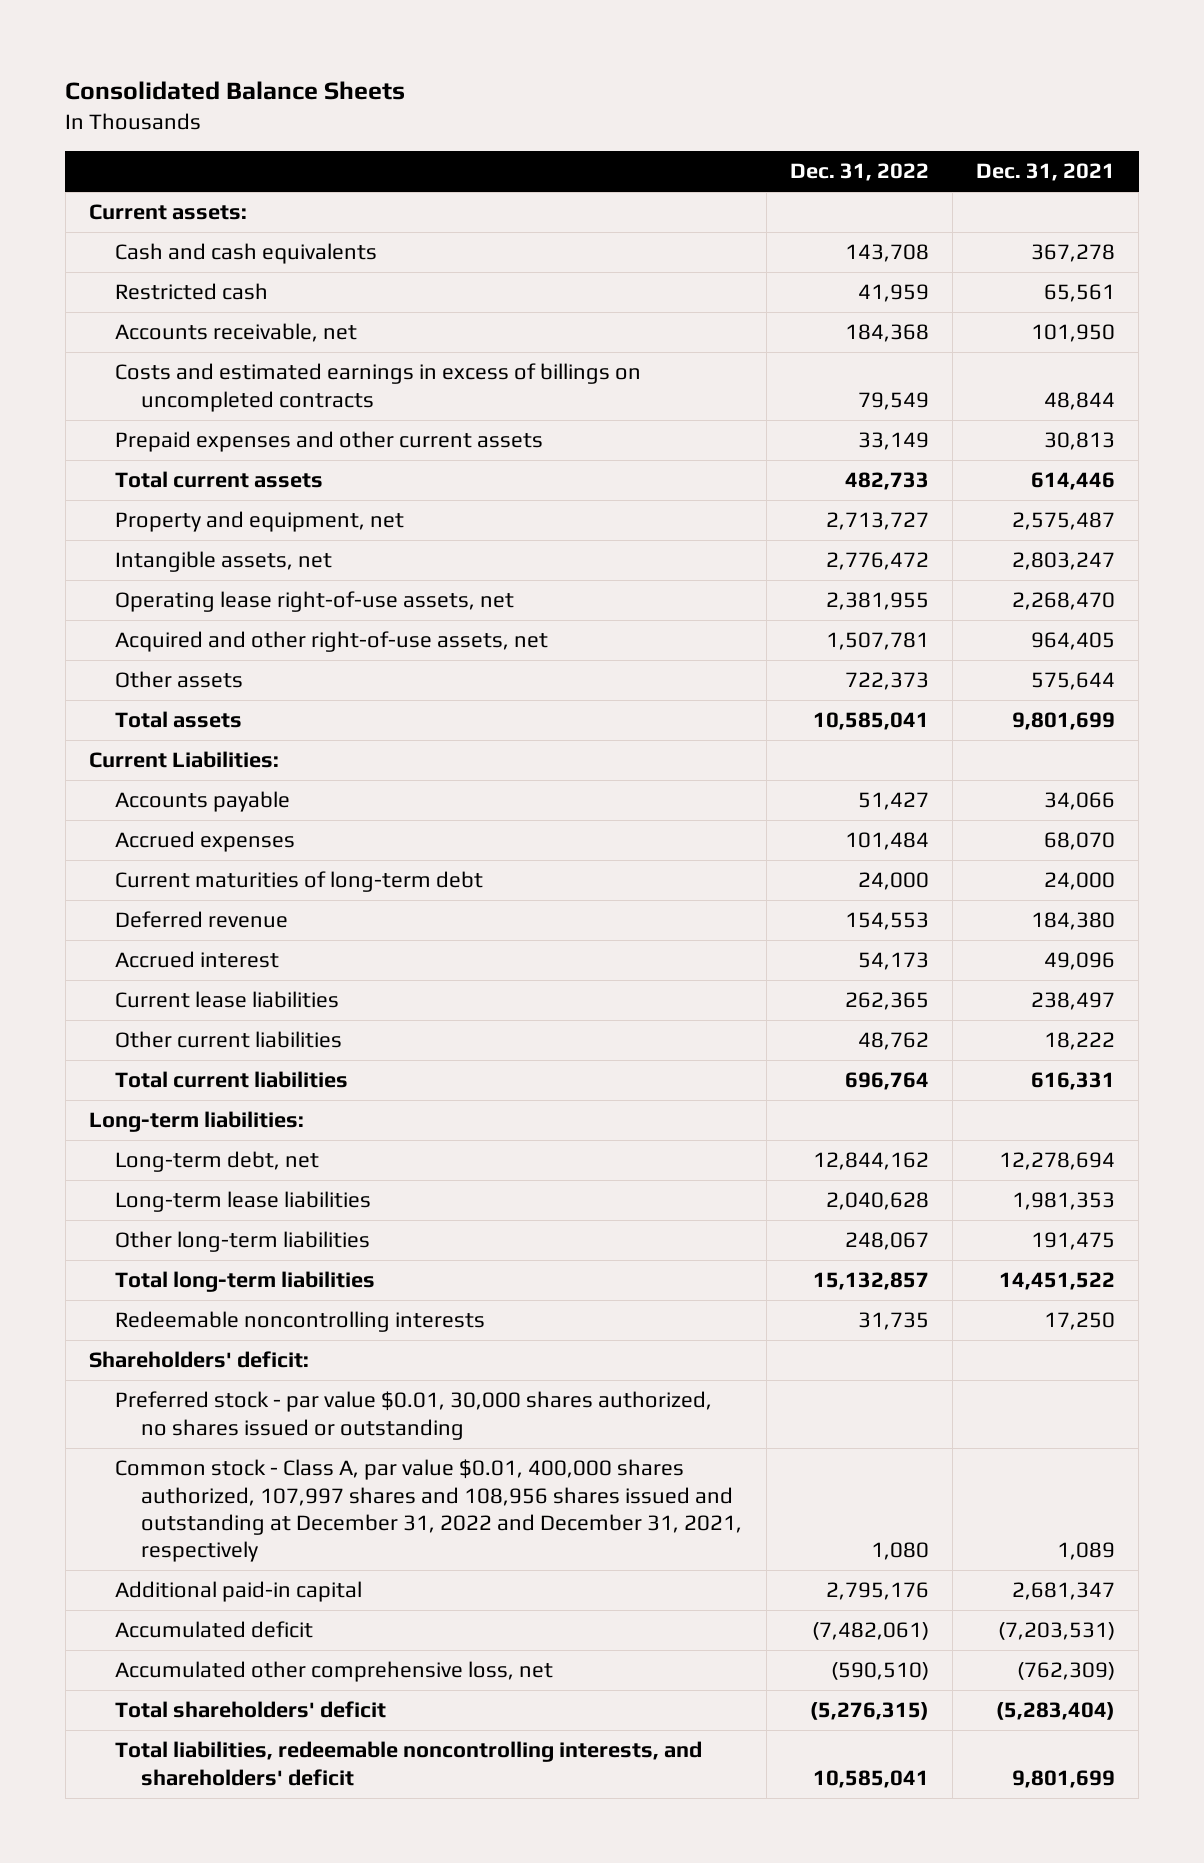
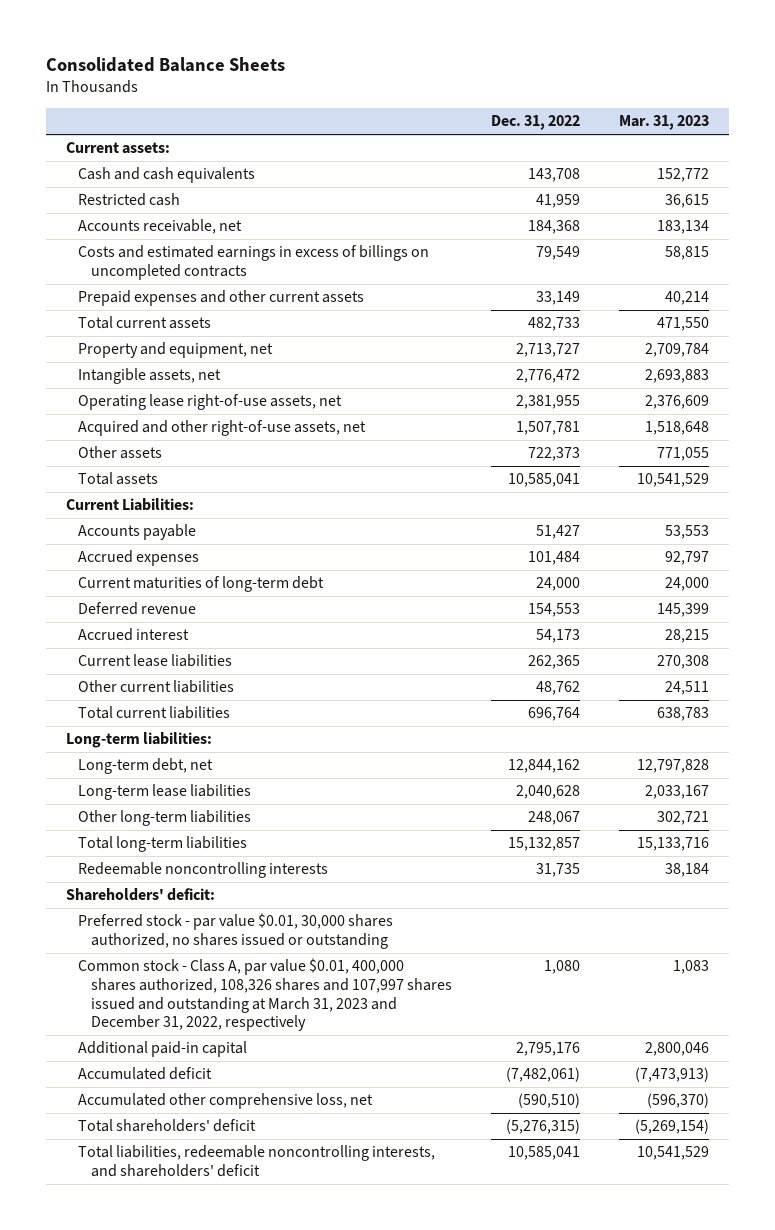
- | Dec. 31, 2022 | Dec. 31, 2021
+ | Dec. 31, 2022 | Mar. 31, 2023
- Common stock - Class A, par value $0.01, 400,000 shares authorized, 107,997 shares and 108,956 shares issued and outstanding at December 31, 2022 and December 31, 2021, respectively | 1,080 | 1,089
+ Common stock - Class A, par value $0.01, 400,000 shares authorized, 108,326 shares and 107,997 shares issued and outstanding at March 31, 2023 and December 31, 2022, respectively | 1,080 | 1,083

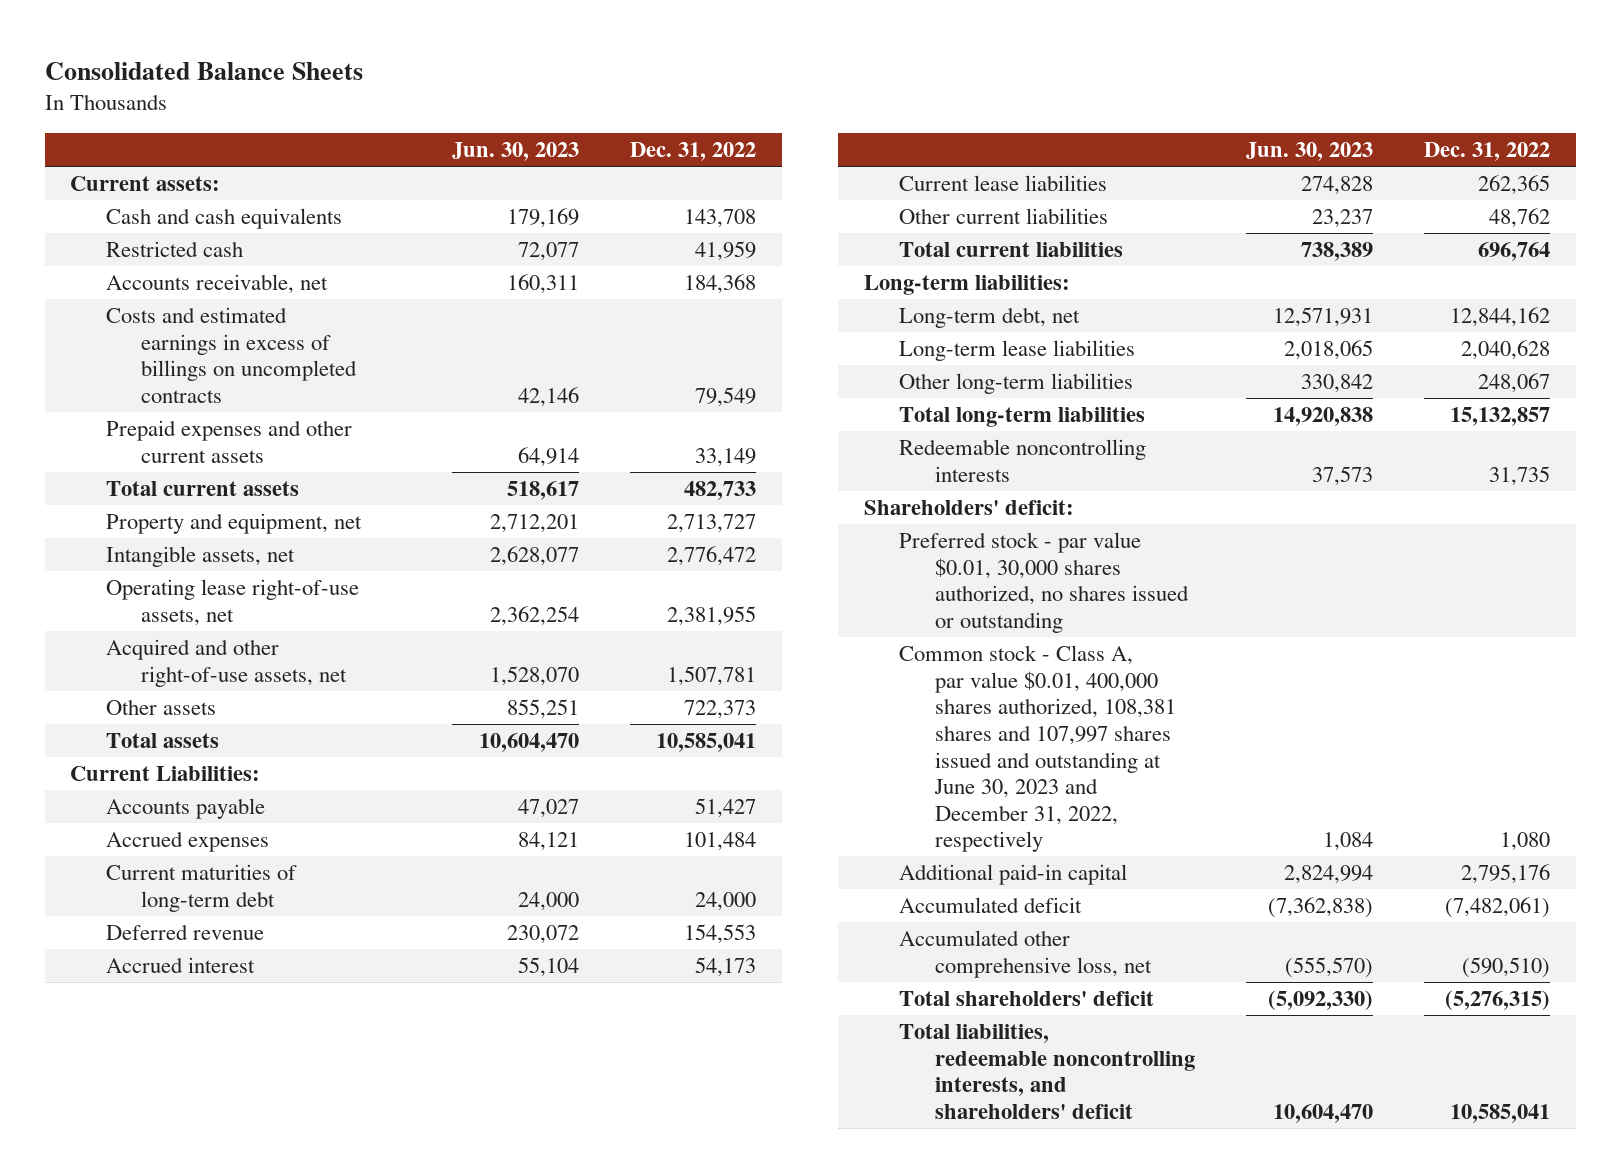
- | Dec. 31, 2022 | Mar. 31, 2023
+ | Jun. 30, 2023 | Dec. 31, 2022
- Common stock - Class A, par value $0.01, 400,000 shares authorized, 108,326 shares and 107,997 shares issued and outstanding at March 31, 2023 and December 31, 2022, respectively | 1,080 | 1,083
+ Common stock - Class A, par value $0.01, 400,000 shares authorized, 108,381 shares and 107,997 shares issued and outstanding at June 30, 2023 and December 31, 2022, respectively | 1,084 | 1,080

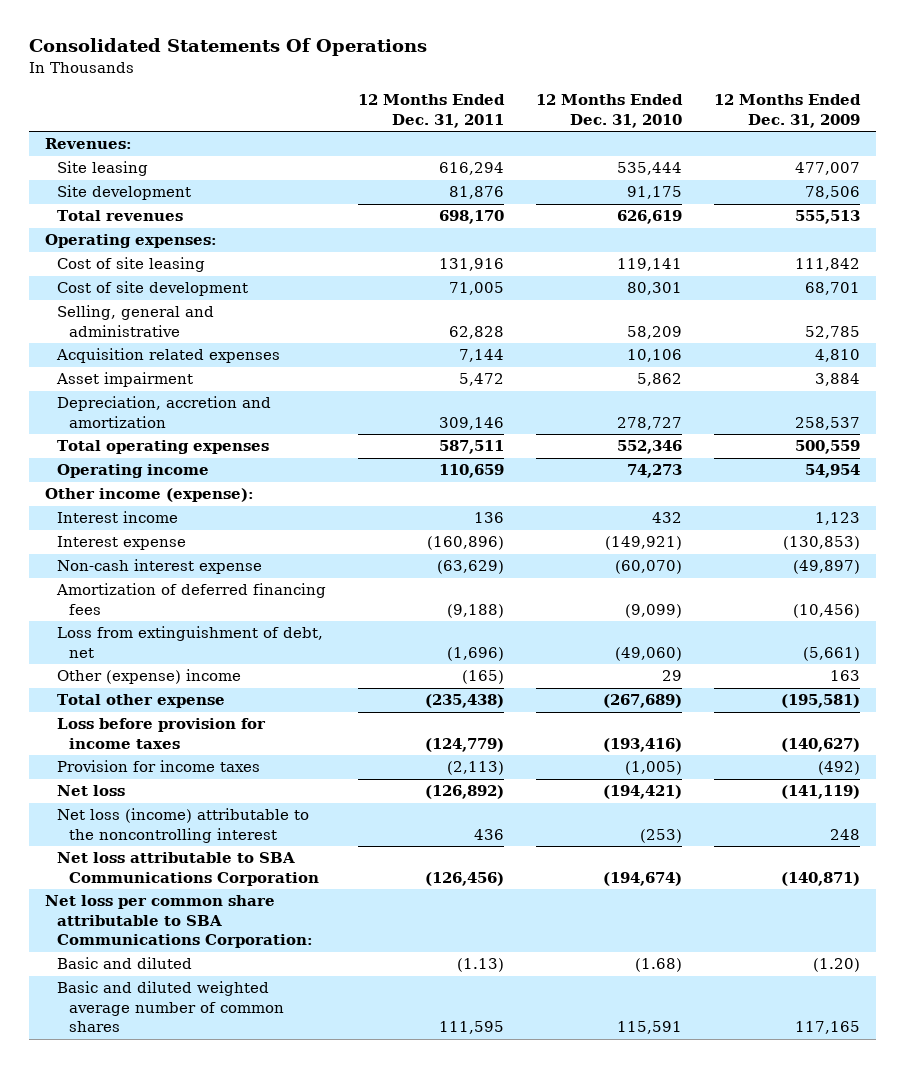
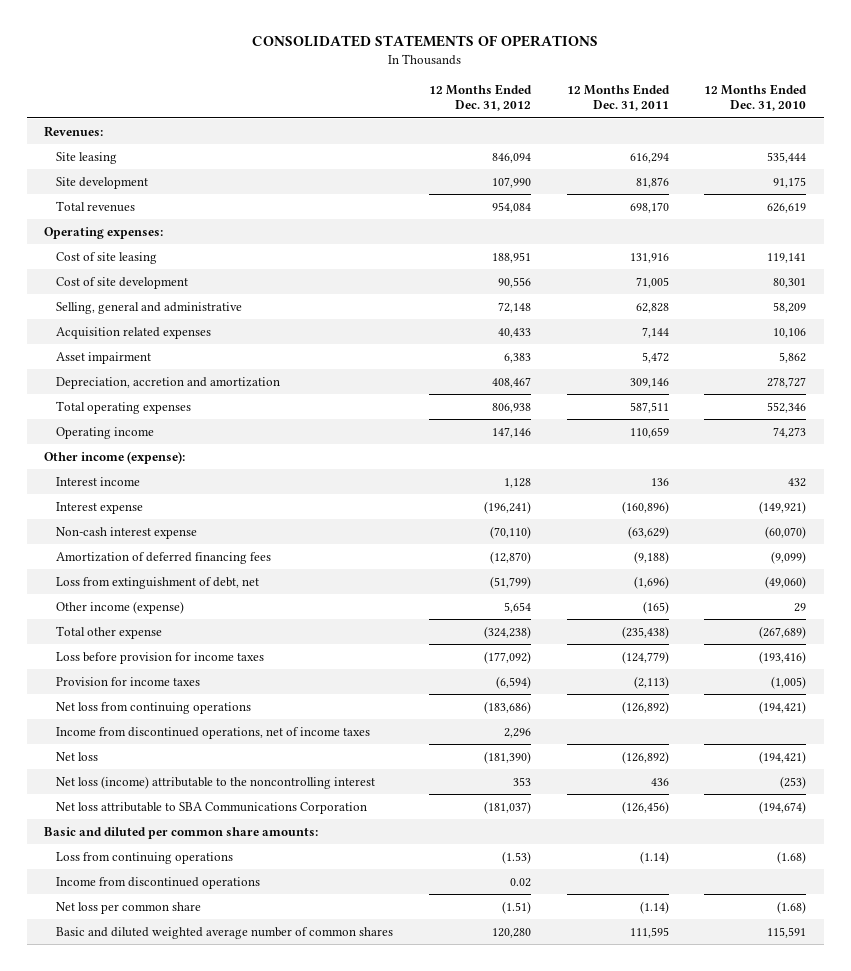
- Consolidated Statements Of Operations
+ CONSOLIDATED STATEMENTS OF OPERATIONS
- | 12 Months Ended Dec. 31, 2011 | 12 Months Ended Dec. 31, 2010 | 12 Months Ended Dec. 31, 2009
+ | 12 Months Ended Dec. 31, 2012 | 12 Months Ended Dec. 31, 2011 | 12 Months Ended Dec. 31, 2010
- Other (expense) income | (165) | 29 | 163
+ Other income (expense) | 5,654 | (165) | 29
+ Net loss from continuing operations | (183,686) | (126,892) | (194,421)
+ Income from discontinued operations, net of income taxes | 2,296 | |
- Net loss per common share attributable to SBA Communications Corporation:
- Basic and diluted | (1.13) | (1.68) | (1.20)
+ Basic and diluted per common share amounts:
+ Loss from continuing operations | (1.53) | (1.14) | (1.68)
+ Income from discontinued operations | 0.02 | |
+ Net loss per common share | (1.51) | (1.14) | (1.68)

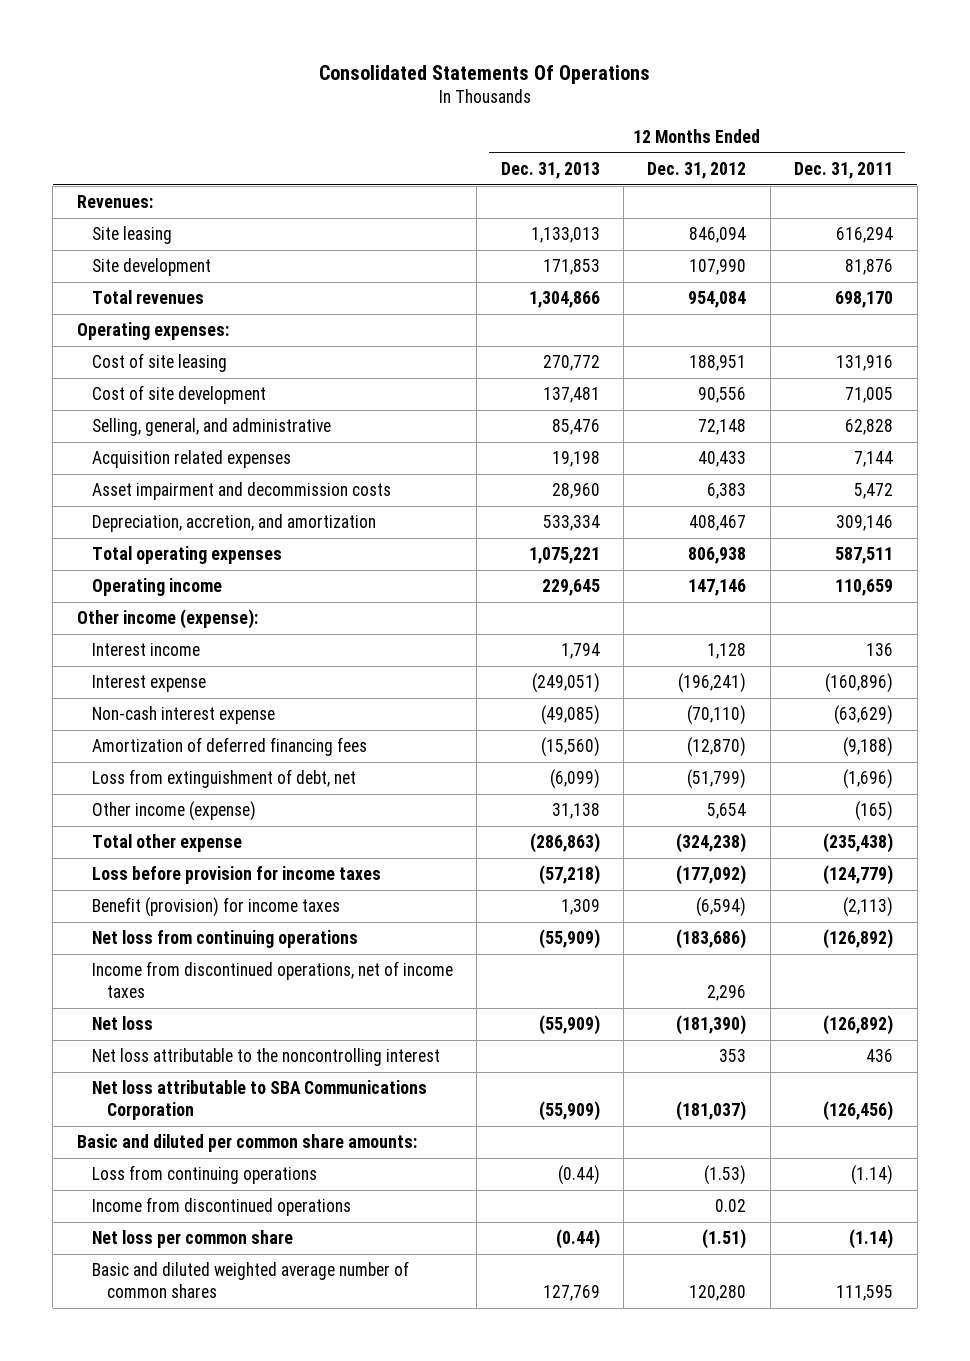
- CONSOLIDATED STATEMENTS OF OPERATIONS
+ Consolidated Statements Of Operations
- | 12 Months Ended Dec. 31, 2012 | 12 Months Ended Dec. 31, 2011 | 12 Months Ended Dec. 31, 2010
+ | 12 Months Ended Dec. 31, 2013 | 12 Months Ended Dec. 31, 2012 | 12 Months Ended Dec. 31, 2011
- Selling, general and administrative | 72,148 | 62,828 | 58,209
+ Selling, general, and administrative | 85,476 | 72,148 | 62,828
- Asset impairment | 6,383 | 5,472 | 5,862
- Depreciation, accretion and amortization | 408,467 | 309,146 | 278,727
+ Asset impairment and decommission costs | 28,960 | 6,383 | 5,472
+ Depreciation, accretion, and amortization | 533,334 | 408,467 | 309,146
- Provision for income taxes | (6,594) | (2,113) | (1,005)
+ Benefit (provision) for income taxes | 1,309 | (6,594) | (2,113)
- Net loss (income) attributable to the noncontrolling interest | 353 | 436 | (253)
+ Net loss attributable to the noncontrolling interest | | 353 | 436

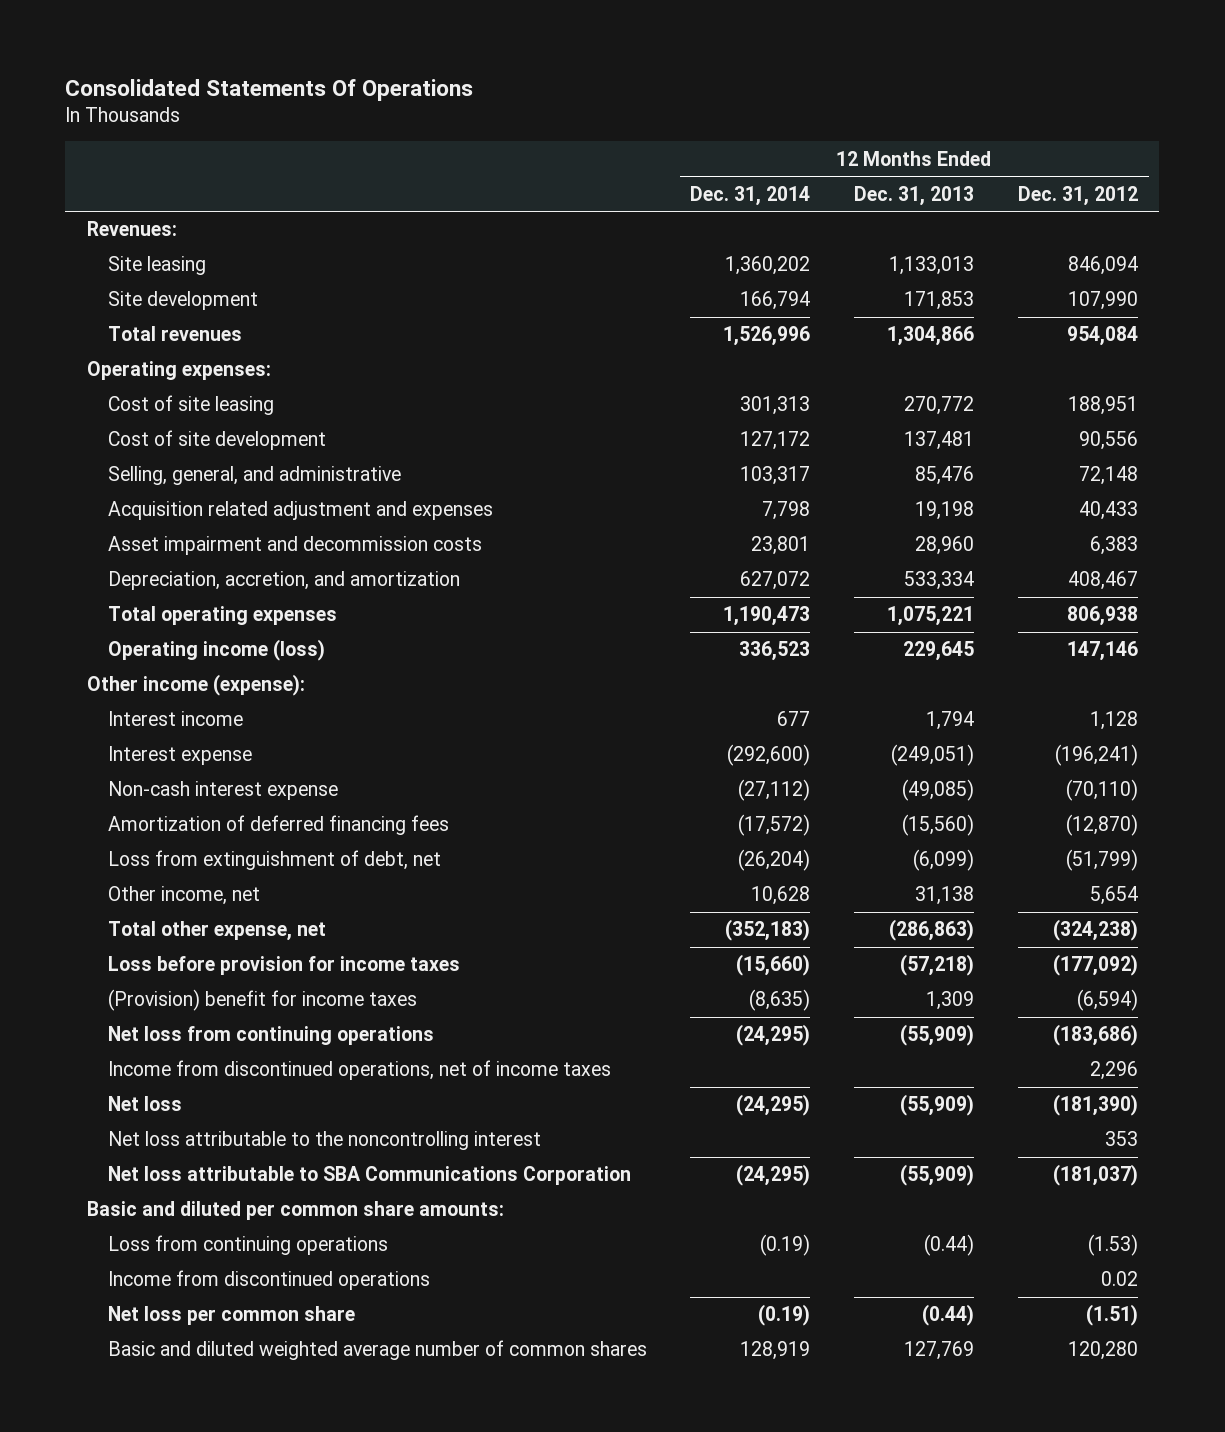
- | 12 Months Ended Dec. 31, 2013 | 12 Months Ended Dec. 31, 2012 | 12 Months Ended Dec. 31, 2011
+ | 12 Months Ended Dec. 31, 2014 | 12 Months Ended Dec. 31, 2013 | 12 Months Ended Dec. 31, 2012
- Acquisition related expenses | 19,198 | 40,433 | 7,144
+ Acquisition related adjustment and expenses | 7,798 | 19,198 | 40,433
- Operating income | 229,645 | 147,146 | 110,659
+ Operating income (loss) | 336,523 | 229,645 | 147,146
- Other income (expense) | 31,138 | 5,654 | (165)
- Total other expense | (286,863) | (324,238) | (235,438)
+ Other income, net | 10,628 | 31,138 | 5,654
+ Total other expense, net | (352,183) | (286,863) | (324,238)
- Benefit (provision) for income taxes | 1,309 | (6,594) | (2,113)
+ (Provision) benefit for income taxes | (8,635) | 1,309 | (6,594)

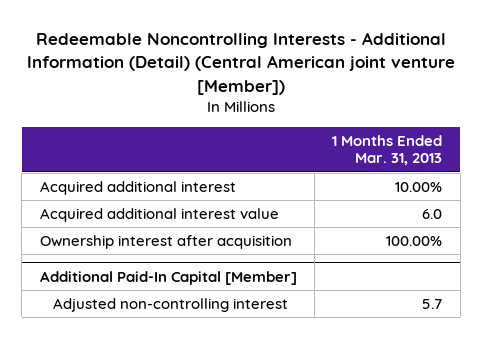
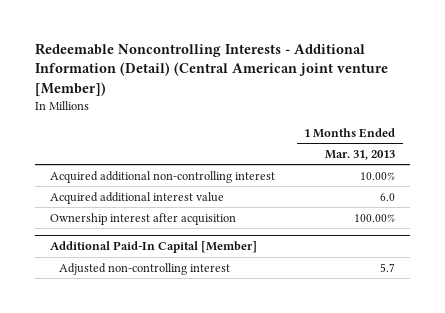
- Acquired additional interest | 10.00%
+ Acquired additional non-controlling interest | 10.00%

